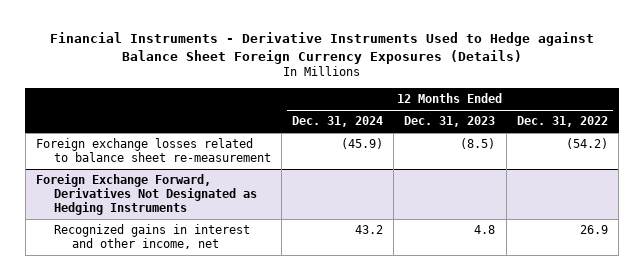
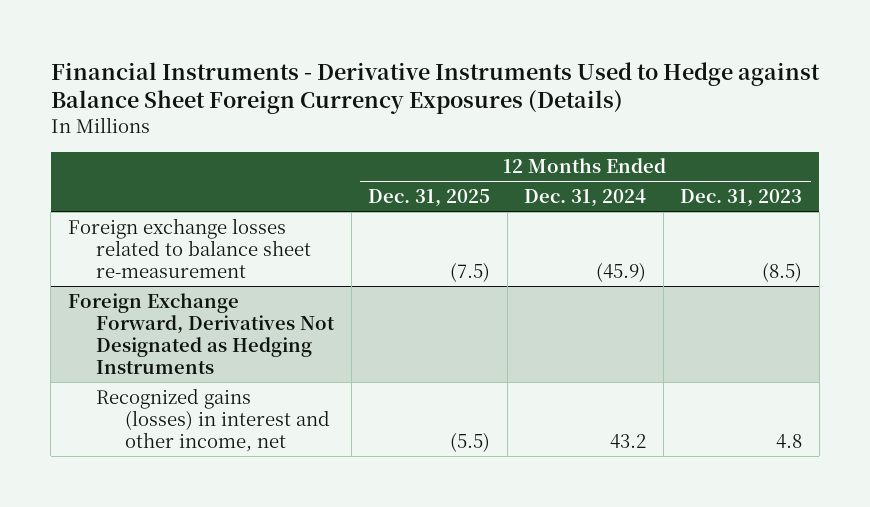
- | 12 Months Ended Dec. 31, 2024 | 12 Months Ended Dec. 31, 2023 | 12 Months Ended Dec. 31, 2022
+ | 12 Months Ended Dec. 31, 2025 | 12 Months Ended Dec. 31, 2024 | 12 Months Ended Dec. 31, 2023
@ Foreign Exchange Forward, Derivatives Not Designated as Hedging Instruments
- Recognized gains in interest and other income, net | 43.2 | 4.8 | 26.9
+ Recognized gains (losses) in interest and other income, net | (5.5) | 43.2 | 4.8

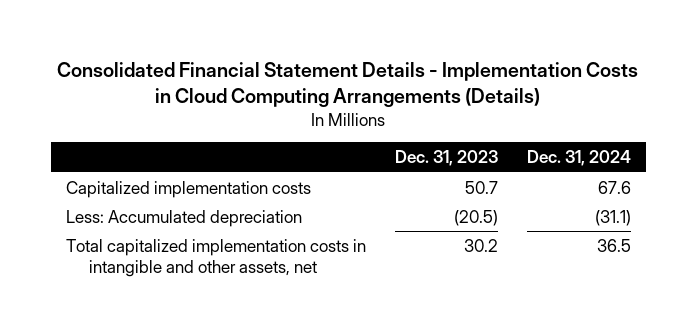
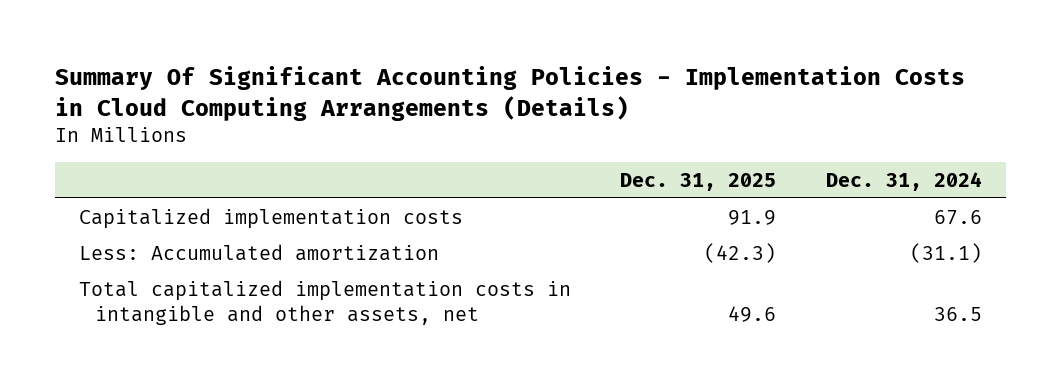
- Consolidated Financial Statement Details - Implementation Costs in Cloud Computing Arrangements (Details)
+ Summary Of Significant Accounting Policies - Implementation Costs in Cloud Computing Arrangements (Details)
- | Dec. 31, 2023 | Dec. 31, 2024
+ | Dec. 31, 2025 | Dec. 31, 2024
- Less: Accumulated depreciation | (20.5) | (31.1)
+ Less: Accumulated amortization | (42.3) | (31.1)

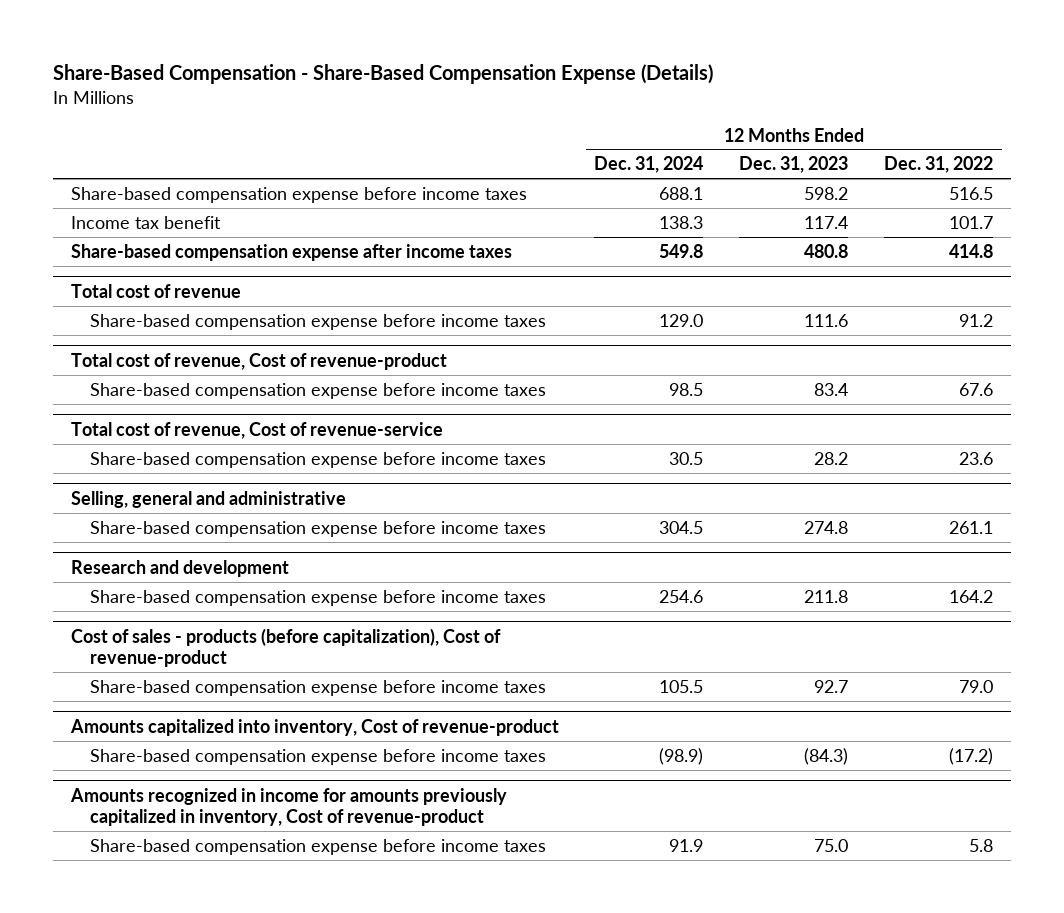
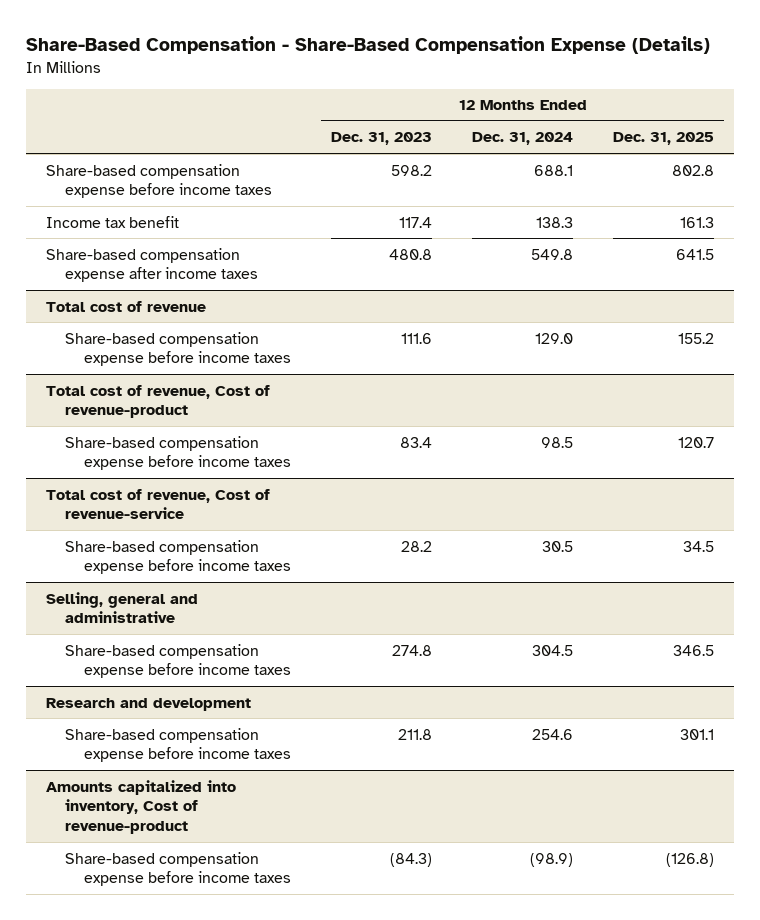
- | 12 Months Ended Dec. 31, 2024 | 12 Months Ended Dec. 31, 2023 | 12 Months Ended Dec. 31, 2022
+ | 12 Months Ended Dec. 31, 2023 | 12 Months Ended Dec. 31, 2024 | 12 Months Ended Dec. 31, 2025
- Cost of sales - products (before capitalization), Cost of revenue-product
- Share-based compensation expense before income taxes | 105.5 | 92.7 | 79.0
- Amounts recognized in income for amounts previously capitalized in inventory, Cost of revenue-product
- Share-based compensation expense before income taxes | 91.9 | 75.0 | 5.8

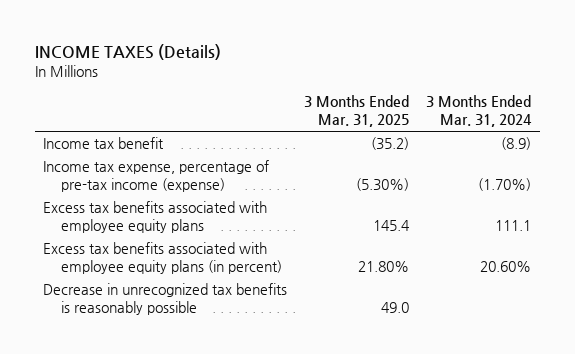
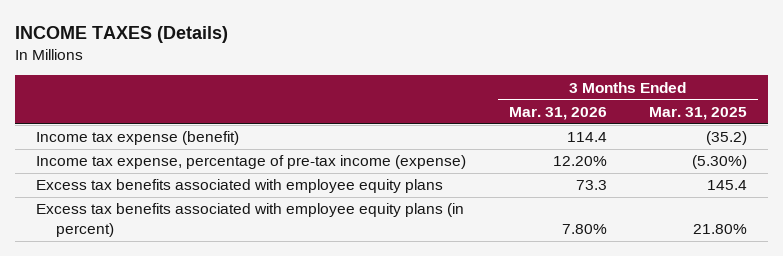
- | 3 Months Ended Mar. 31, 2025 | 3 Months Ended Mar. 31, 2024
+ | 3 Months Ended Mar. 31, 2026 | 3 Months Ended Mar. 31, 2025
- Income tax benefit | (35.2) | (8.9)
+ Income tax expense (benefit) | 114.4 | (35.2)
- Decrease in unrecognized tax benefits is reasonably possible | 49.0 |

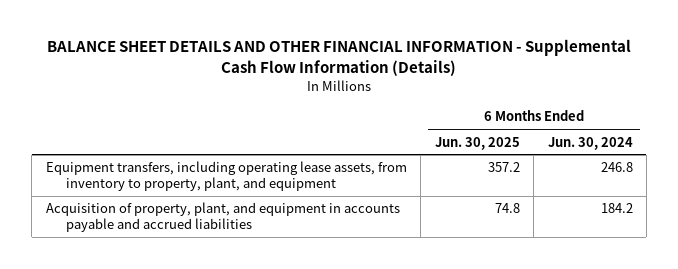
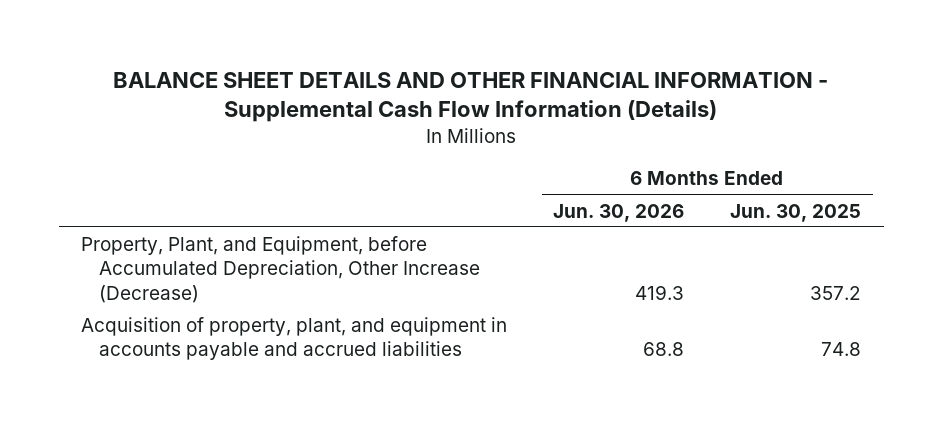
- | 6 Months Ended Jun. 30, 2025 | 6 Months Ended Jun. 30, 2024
+ | 6 Months Ended Jun. 30, 2026 | 6 Months Ended Jun. 30, 2025
- Equipment transfers, including operating lease assets, from inventory to property, plant, and equipment | 357.2 | 246.8
+ Property, Plant, and Equipment, before Accumulated Depreciation, Other Increase (Decrease) | 419.3 | 357.2

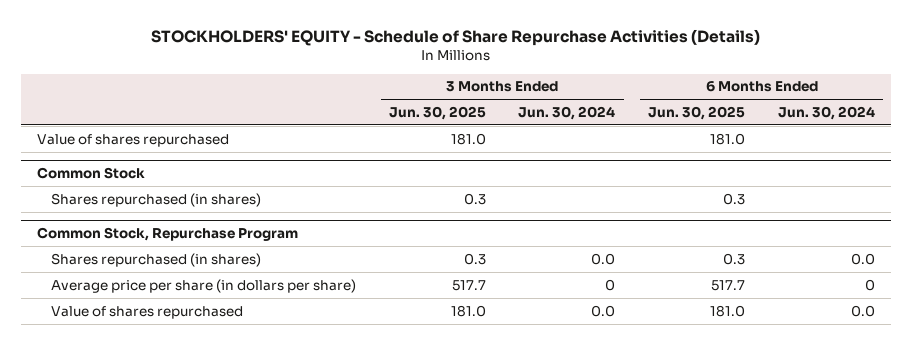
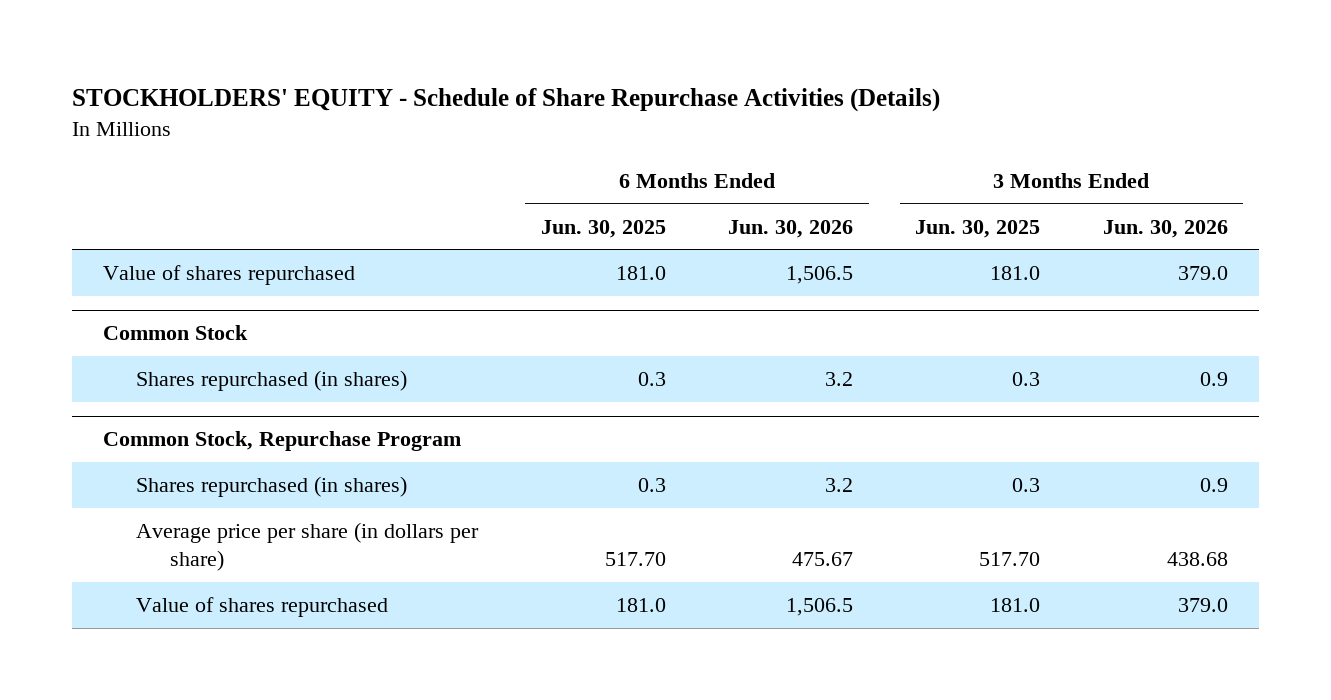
- | 3 Months Ended Jun. 30, 2025 | 3 Months Ended Jun. 30, 2024 | 6 Months Ended Jun. 30, 2025 | 6 Months Ended Jun. 30, 2024
+ | 6 Months Ended Jun. 30, 2025 | 6 Months Ended Jun. 30, 2026 | 3 Months Ended Jun. 30, 2025 | 3 Months Ended Jun. 30, 2026
@ Common Stock, Repurchase Program
- Average price per share (in dollars per share) | 517.7 | 0 | 517.7 | 0
+ Average price per share (in dollars per share) | 517.70 | 475.67 | 517.70 | 438.68

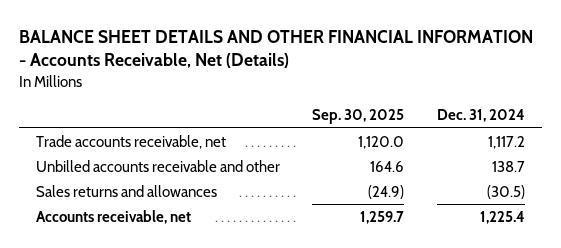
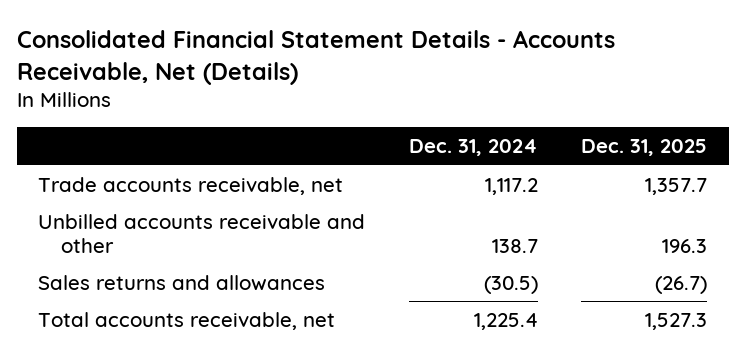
- BALANCE SHEET DETAILS AND OTHER FINANCIAL INFORMATION - Accounts Receivable, Net (Details)
+ Consolidated Financial Statement Details - Accounts Receivable, Net (Details)
- | Sep. 30, 2025 | Dec. 31, 2024
+ | Dec. 31, 2024 | Dec. 31, 2025
- Accounts receivable, net | 1,259.7 | 1,225.4
+ Total accounts receivable, net | 1,225.4 | 1,527.3

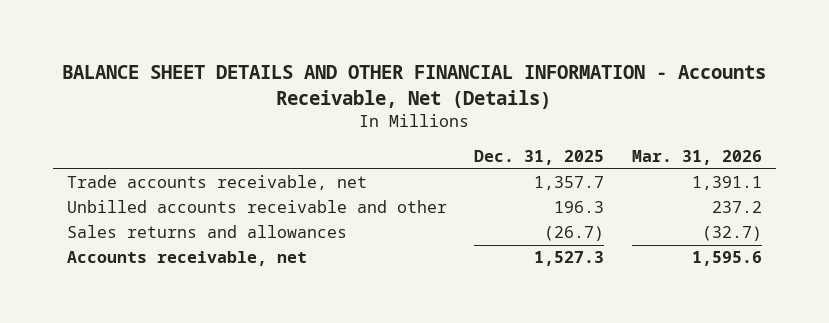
- Consolidated Financial Statement Details - Accounts Receivable, Net (Details)
+ BALANCE SHEET DETAILS AND OTHER FINANCIAL INFORMATION - Accounts Receivable, Net (Details)
- | Dec. 31, 2024 | Dec. 31, 2025
+ | Dec. 31, 2025 | Mar. 31, 2026
- Total accounts receivable, net | 1,225.4 | 1,527.3
+ Accounts receivable, net | 1,527.3 | 1,595.6

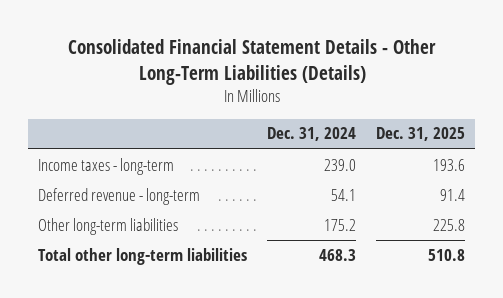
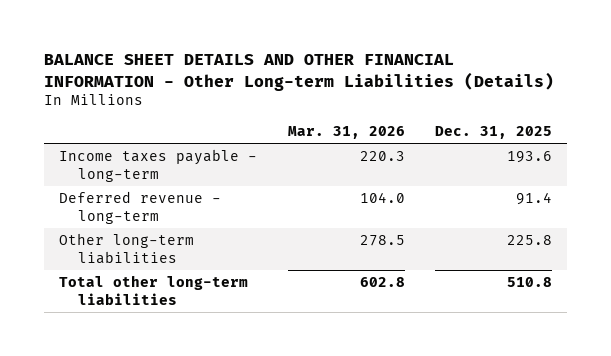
- Consolidated Financial Statement Details - Other Long-Term Liabilities (Details)
+ BALANCE SHEET DETAILS AND OTHER FINANCIAL INFORMATION - Other Long-term Liabilities (Details)
- | Dec. 31, 2024 | Dec. 31, 2025
+ | Mar. 31, 2026 | Dec. 31, 2025
- Income taxes - long-term | 239.0 | 193.6
+ Income taxes payable - long-term | 220.3 | 193.6

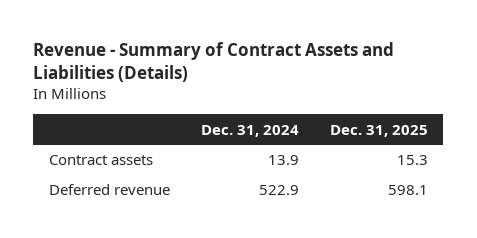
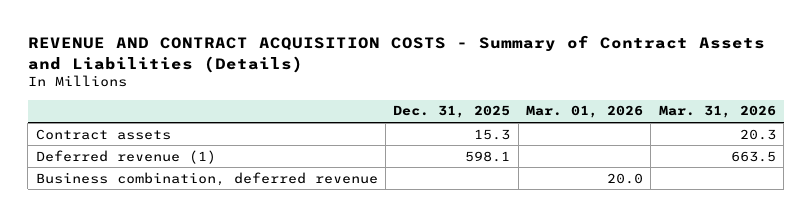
- Revenue - Summary of Contract Assets and Liabilities (Details)
+ REVENUE AND CONTRACT ACQUISITION COSTS - Summary of Contract Assets and Liabilities (Details)
- | Dec. 31, 2024 | Dec. 31, 2025
+ | Dec. 31, 2025 | Mar. 01, 2026 | Mar. 31, 2026
- Deferred revenue | 522.9 | 598.1
+ Deferred revenue (1) | 598.1 | | 663.5
+ Business combination, deferred revenue | | 20.0 |

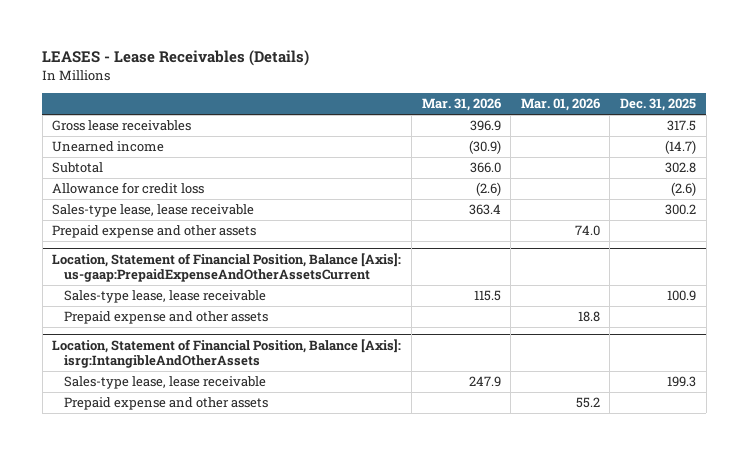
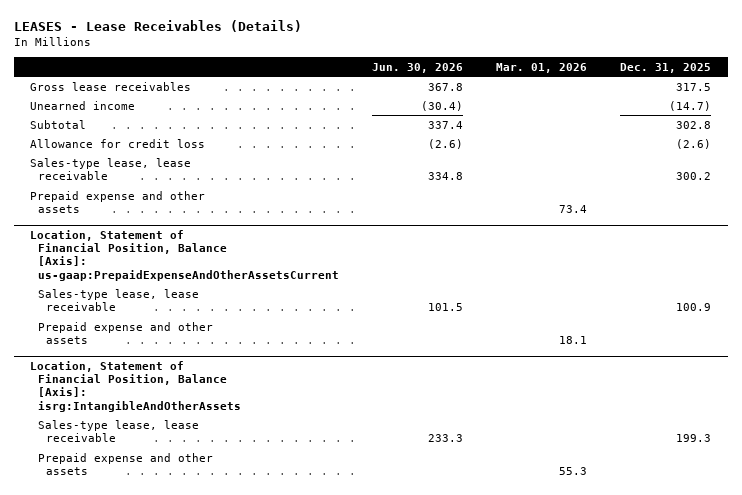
- | Mar. 31, 2026 | Mar. 01, 2026 | Dec. 31, 2025
+ | Jun. 30, 2026 | Mar. 01, 2026 | Dec. 31, 2025
- Prepaid expense and other assets | | 74.0 |
+ Prepaid expense and other assets | | 73.4 |
@ Location, Statement of Financial Position, Balance [Axis]: us-gaap:PrepaidExpenseAndOtherAssetsCurrent
- Prepaid expense and other assets | | 18.8 |
+ Prepaid expense and other assets | | 18.1 |
@ Location, Statement of Financial Position, Balance [Axis]: isrg:IntangibleAndOtherAssets
- Prepaid expense and other assets | | 55.2 |
+ Prepaid expense and other assets | | 55.3 |

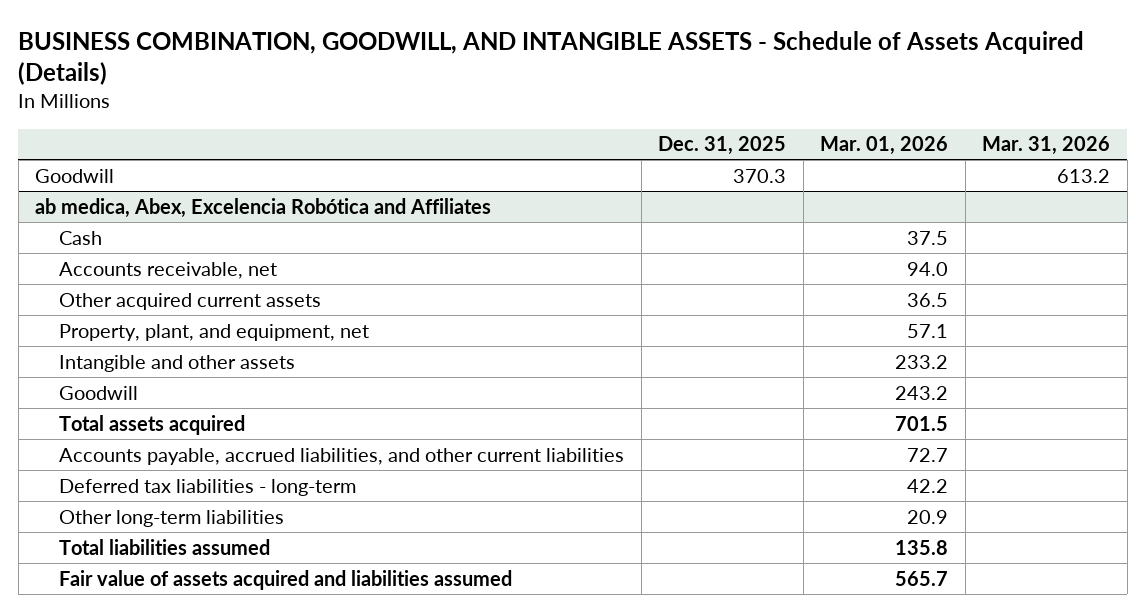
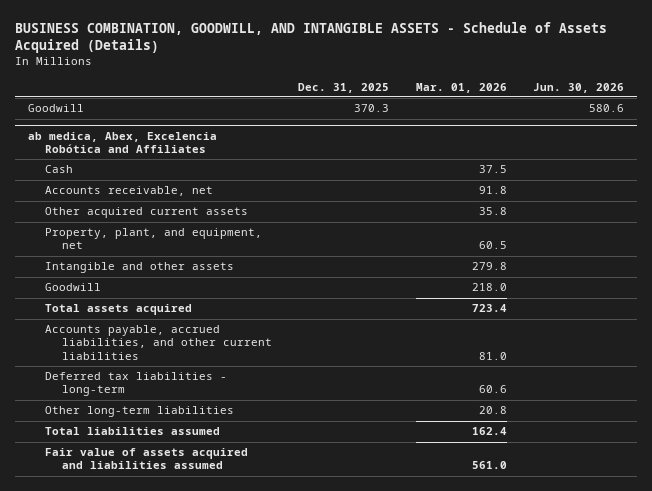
- | Dec. 31, 2025 | Mar. 01, 2026 | Mar. 31, 2026
+ | Dec. 31, 2025 | Mar. 01, 2026 | Jun. 30, 2026
@ ab medica, Abex, Excelencia Robótica and Affiliates
- Accounts receivable, net | | 94.0 |
- Other acquired current assets | | 36.5 |
- Property, plant, and equipment, net | | 57.1 |
- Intangible and other assets | | 233.2 |
- Goodwill | | 243.2 |
- Total assets acquired | | 701.5 |
- Accounts payable, accrued liabilities, and other current liabilities | | 72.7 |
- Deferred tax liabilities - long-term | | 42.2 |
- Other long-term liabilities | | 20.9 |
- Total liabilities assumed | | 135.8 |
- Fair value of assets acquired and liabilities assumed | | 565.7 |
+ Accounts receivable, net | | 91.8 |
+ Other acquired current assets | | 35.8 |
+ Property, plant, and equipment, net | | 60.5 |
+ Intangible and other assets | | 279.8 |
+ Goodwill | | 218.0 |
+ Total assets acquired | | 723.4 |
+ Accounts payable, accrued liabilities, and other current liabilities | | 81.0 |
+ Deferred tax liabilities - long-term | | 60.6 |
+ Other long-term liabilities | | 20.8 |
+ Total liabilities assumed | | 162.4 |
+ Fair value of assets acquired and liabilities assumed | | 561.0 |

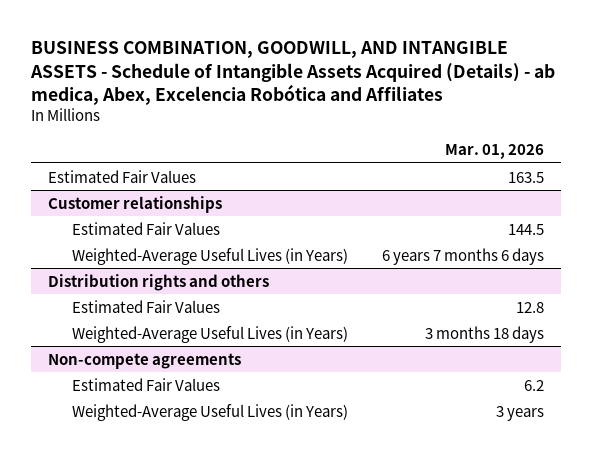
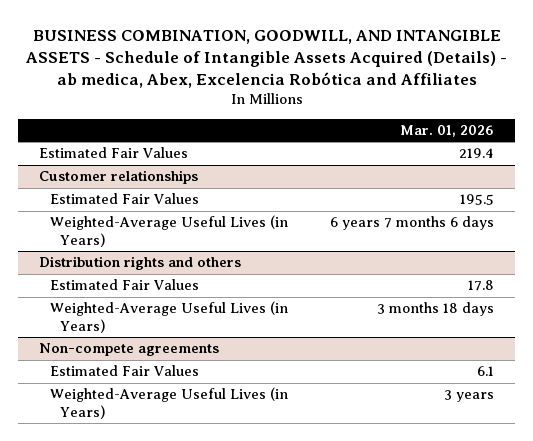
- Estimated Fair Values | 163.5
+ Estimated Fair Values | 219.4
@ Customer relationships
- Estimated Fair Values | 144.5
+ Estimated Fair Values | 195.5
@ Distribution rights and others
- Estimated Fair Values | 12.8
+ Estimated Fair Values | 17.8
@ Non-compete agreements
- Estimated Fair Values | 6.2
+ Estimated Fair Values | 6.1

